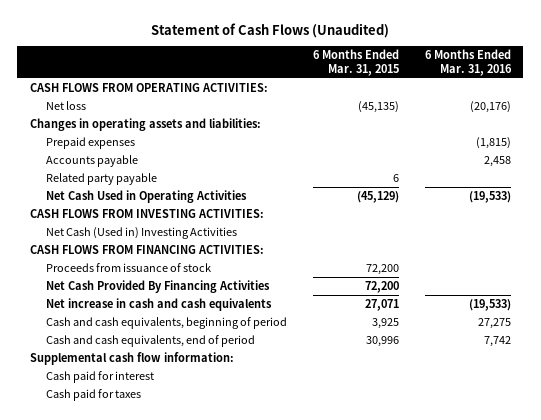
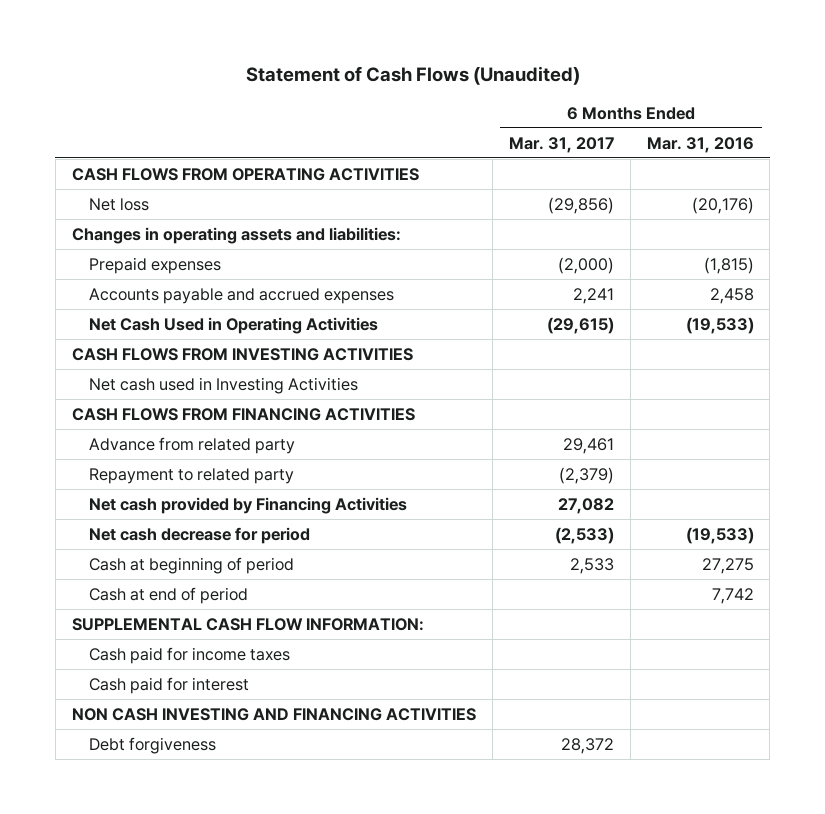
- | 6 Months Ended Mar. 31, 2015 | 6 Months Ended Mar. 31, 2016
+ | 6 Months Ended Mar. 31, 2017 | 6 Months Ended Mar. 31, 2016
- CASH FLOWS FROM OPERATING ACTIVITIES:
+ CASH FLOWS FROM OPERATING ACTIVITIES
- Accounts payable | | 2,458
- Related party payable | 6 |
+ Accounts payable and accrued expenses | 2,241 | 2,458
- CASH FLOWS FROM INVESTING ACTIVITIES:
- Net Cash (Used in) Investing Activities
- CASH FLOWS FROM FINANCING ACTIVITIES:
- Proceeds from issuance of stock | 72,200 |
- Net Cash Provided By Financing Activities | 72,200 |
- Net increase in cash and cash equivalents | 27,071 | (19,533)
- Cash and cash equivalents, beginning of period | 3,925 | 27,275
- Cash and cash equivalents, end of period | 30,996 | 7,742
- Supplemental cash flow information:
+ CASH FLOWS FROM INVESTING ACTIVITIES
+ Net cash used in Investing Activities
+ CASH FLOWS FROM FINANCING ACTIVITIES
+ Advance from related party | 29,461 |
+ Repayment to related party | (2,379) |
+ Net cash provided by Financing Activities | 27,082 |
+ Net cash decrease for period | (2,533) | (19,533)
+ Cash at beginning of period | 2,533 | 27,275
+ Cash at end of period | | 7,742
+ SUPPLEMENTAL CASH FLOW INFORMATION:
+ Cash paid for income taxes
- Cash paid for taxes
+ NON CASH INVESTING AND FINANCING ACTIVITIES
+ Debt forgiveness | 28,372 |

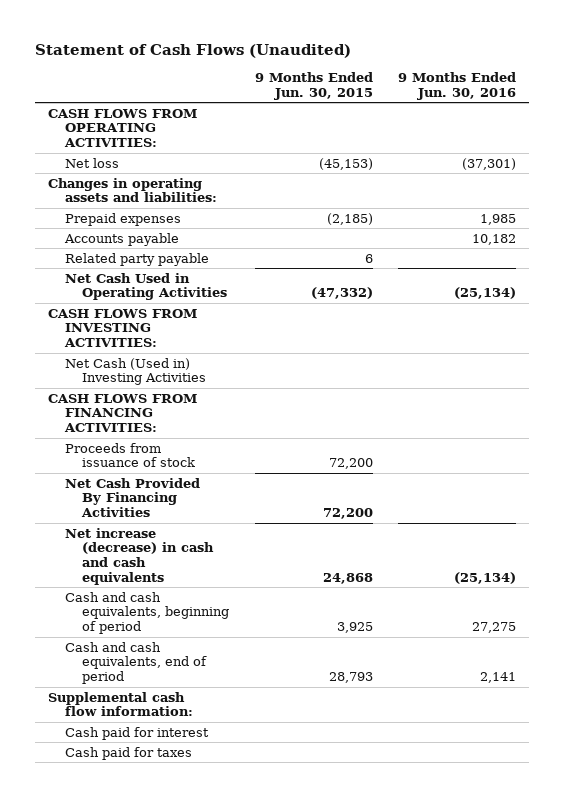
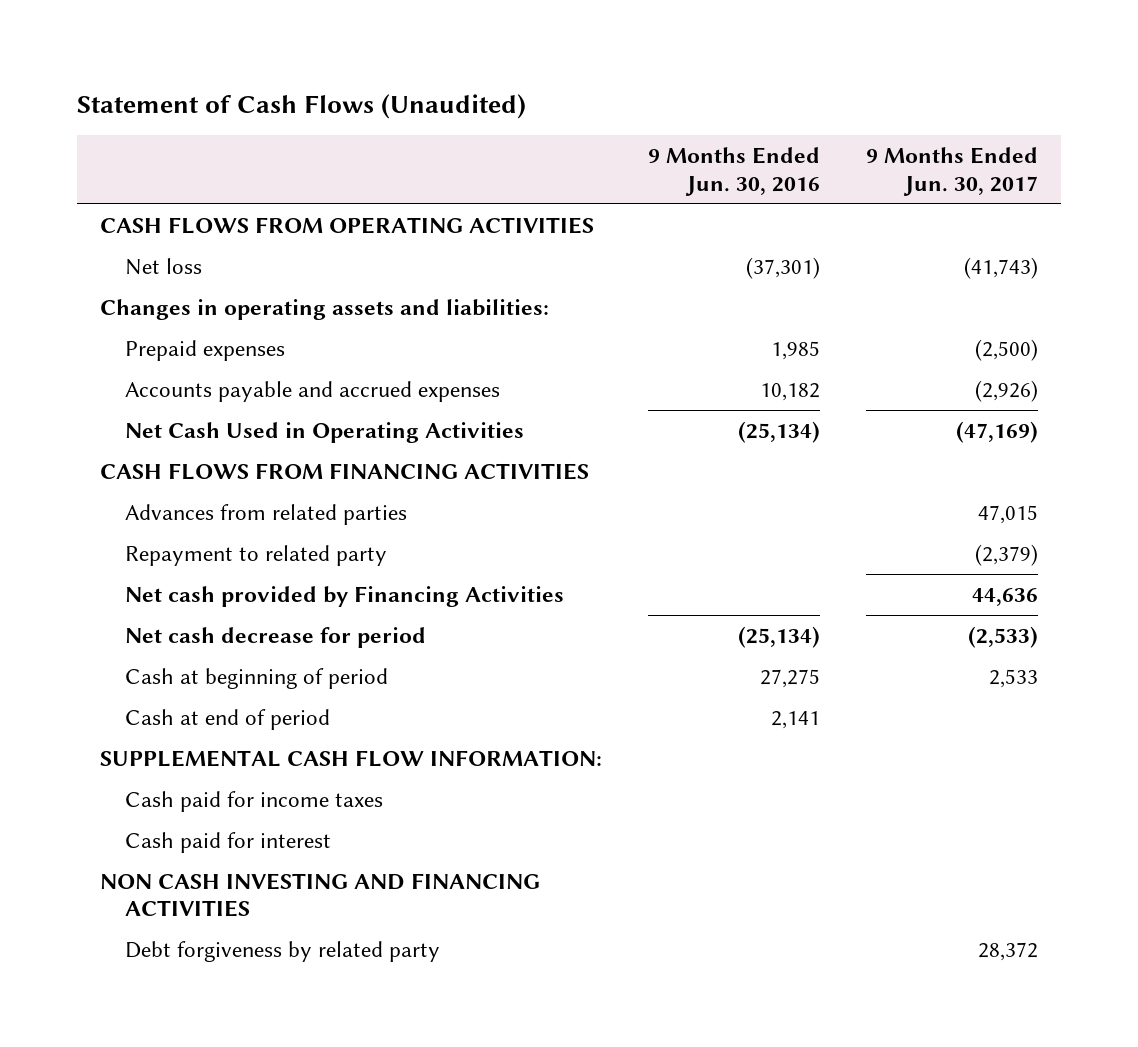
- | 9 Months Ended Jun. 30, 2015 | 9 Months Ended Jun. 30, 2016
+ | 9 Months Ended Jun. 30, 2016 | 9 Months Ended Jun. 30, 2017
- CASH FLOWS FROM OPERATING ACTIVITIES:
+ CASH FLOWS FROM OPERATING ACTIVITIES
- Accounts payable | | 10,182
- Related party payable | 6 |
+ Accounts payable and accrued expenses | 10,182 | (2,926)
- CASH FLOWS FROM INVESTING ACTIVITIES:
- Net Cash (Used in) Investing Activities
- CASH FLOWS FROM FINANCING ACTIVITIES:
- Proceeds from issuance of stock | 72,200 |
- Net Cash Provided By Financing Activities | 72,200 |
- Net increase (decrease) in cash and cash equivalents | 24,868 | (25,134)
- Cash and cash equivalents, beginning of period | 3,925 | 27,275
- Cash and cash equivalents, end of period | 28,793 | 2,141
- Supplemental cash flow information:
+ CASH FLOWS FROM FINANCING ACTIVITIES
+ Advances from related parties | | 47,015
+ Repayment to related party | | (2,379)
+ Net cash provided by Financing Activities | | 44,636
+ Net cash decrease for period | (25,134) | (2,533)
+ Cash at beginning of period | 27,275 | 2,533
+ Cash at end of period | 2,141 |
+ SUPPLEMENTAL CASH FLOW INFORMATION:
+ Cash paid for income taxes
- Cash paid for taxes
+ NON CASH INVESTING AND FINANCING ACTIVITIES
+ Debt forgiveness by related party | | 28,372

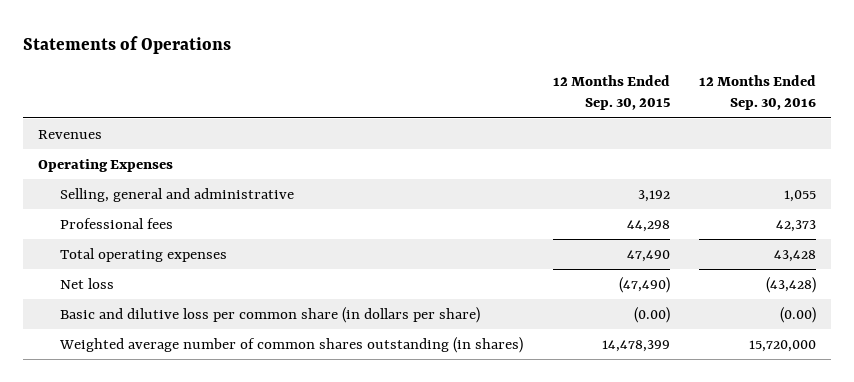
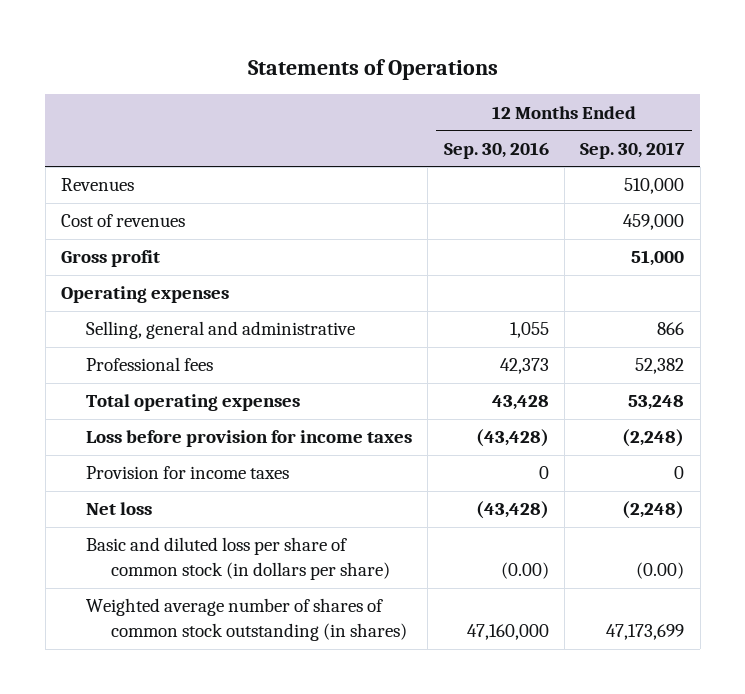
- | 12 Months Ended Sep. 30, 2015 | 12 Months Ended Sep. 30, 2016
+ | 12 Months Ended Sep. 30, 2016 | 12 Months Ended Sep. 30, 2017
- Operating Expenses
+ Cost of revenues | | 459,000
+ Gross profit | | 51,000
+ Operating expenses
+ Loss before provision for income taxes | (43,428) | (2,248)
+ Provision for income taxes | 0 | 0
- Basic and dilutive loss per common share (in dollars per share) | (0.00) | (0.00)
- Weighted average number of common shares outstanding (in shares) | 14,478,399 | 15,720,000
+ Basic and diluted loss per share of common stock (in dollars per share) | (0.00) | (0.00)
+ Weighted average number of shares of common stock outstanding (in shares) | 47,160,000 | 47,173,699

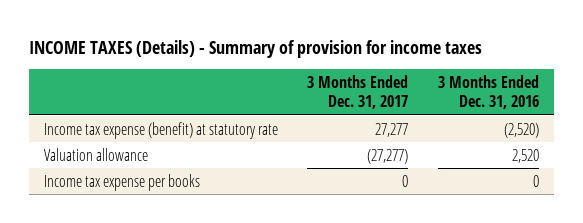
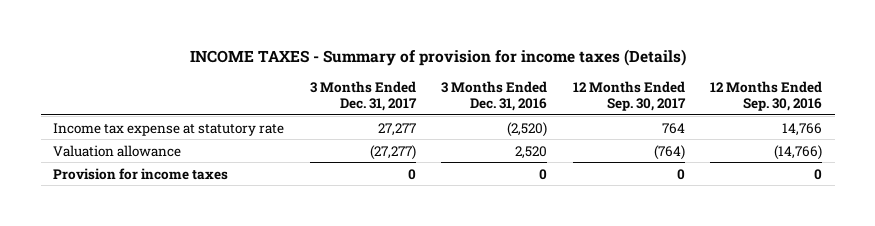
- INCOME TAXES (Details) - Summary of provision for income taxes
+ INCOME TAXES - Summary of provision for income taxes (Details)
- | 3 Months Ended Dec. 31, 2017 | 3 Months Ended Dec. 31, 2016
+ | 3 Months Ended Dec. 31, 2017 | 3 Months Ended Dec. 31, 2016 | 12 Months Ended Sep. 30, 2017 | 12 Months Ended Sep. 30, 2016
- Income tax expense (benefit) at statutory rate | 27,277 | (2,520)
+ Income tax expense at statutory rate | 27,277 | (2,520) | 764 | 14,766
- Income tax expense per books | 0 | 0
+ Provision for income taxes | 0 | 0 | 0 | 0

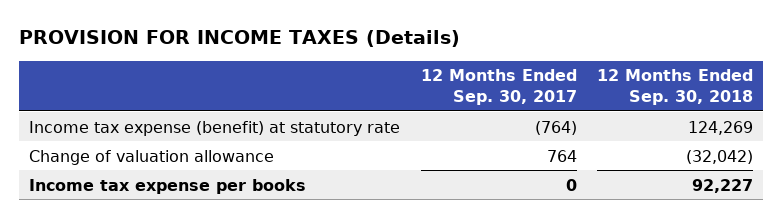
- INCOME TAXES - Summary of provision for income taxes (Details)
+ PROVISION FOR INCOME TAXES (Details)
- | 3 Months Ended Dec. 31, 2017 | 3 Months Ended Dec. 31, 2016 | 12 Months Ended Sep. 30, 2017 | 12 Months Ended Sep. 30, 2016
+ | 12 Months Ended Sep. 30, 2017 | 12 Months Ended Sep. 30, 2018
- Income tax expense at statutory rate | 27,277 | (2,520) | 764 | 14,766
- Valuation allowance | (27,277) | 2,520 | (764) | (14,766)
- Provision for income taxes | 0 | 0 | 0 | 0
+ Income tax expense (benefit) at statutory rate | (764) | 124,269
+ Change of valuation allowance | 764 | (32,042)
+ Income tax expense per books | 0 | 92,227

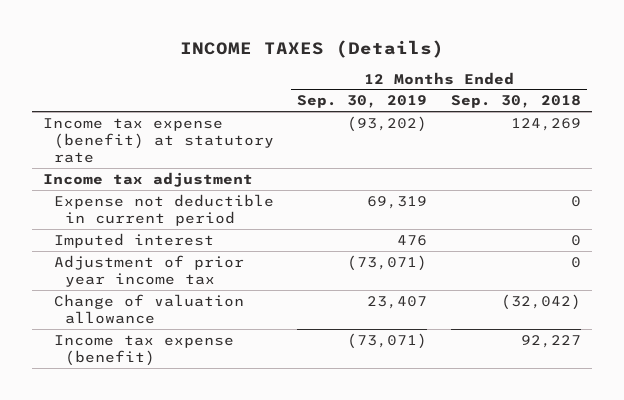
- PROVISION FOR INCOME TAXES (Details)
+ INCOME TAXES (Details)
- | 12 Months Ended Sep. 30, 2017 | 12 Months Ended Sep. 30, 2018
+ | 12 Months Ended Sep. 30, 2019 | 12 Months Ended Sep. 30, 2018
+ Income tax adjustment
+ Expense not deductible in current period | 69,319 | 0
+ Imputed interest | 476 | 0
+ Adjustment of prior year income tax | (73,071) | 0
- Income tax expense per books | 0 | 92,227
+ Income tax expense (benefit) | (73,071) | 92,227

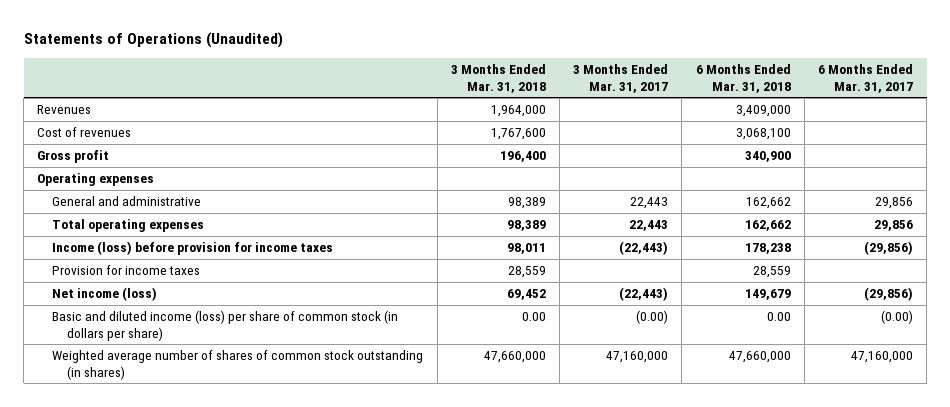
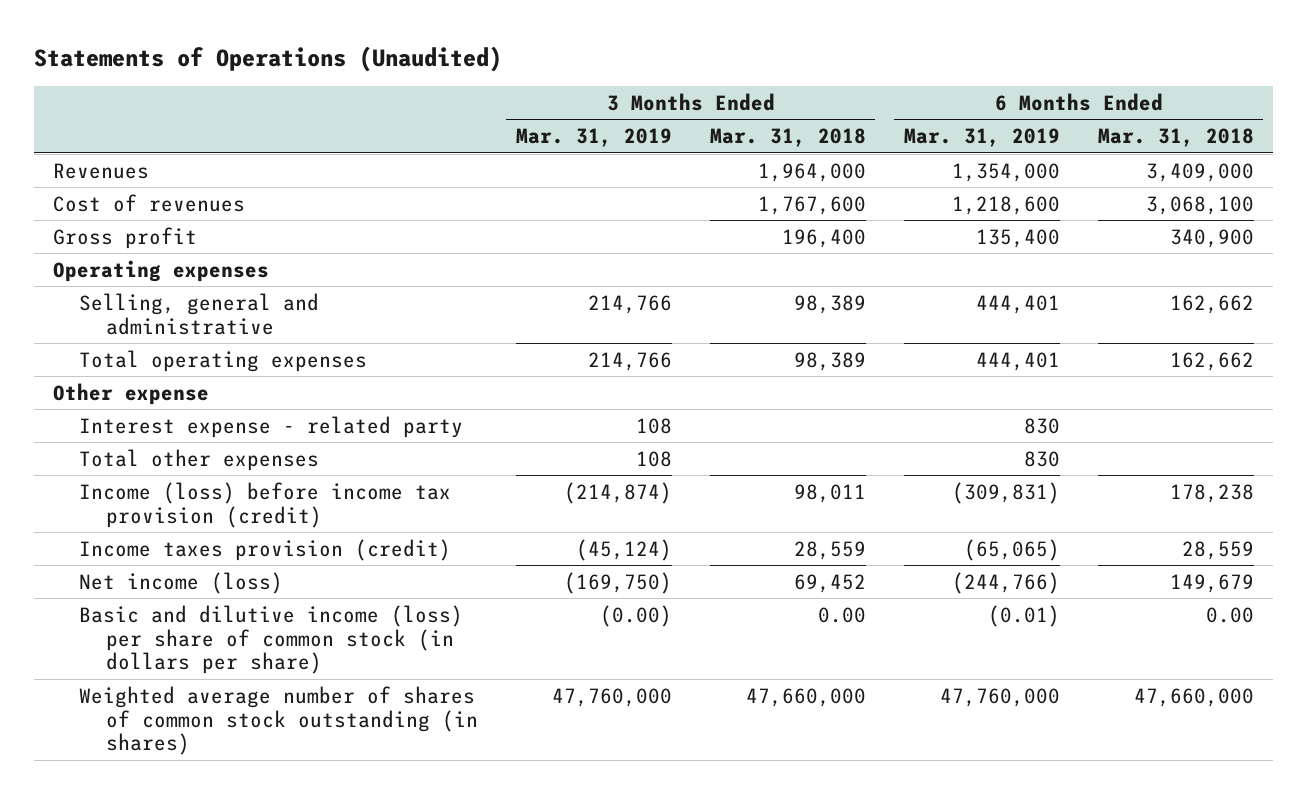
- | 3 Months Ended Mar. 31, 2018 | 3 Months Ended Mar. 31, 2017 | 6 Months Ended Mar. 31, 2018 | 6 Months Ended Mar. 31, 2017
+ | 3 Months Ended Mar. 31, 2019 | 3 Months Ended Mar. 31, 2018 | 6 Months Ended Mar. 31, 2019 | 6 Months Ended Mar. 31, 2018
- General and administrative | 98,389 | 22,443 | 162,662 | 29,856
+ Selling, general and administrative | 214,766 | 98,389 | 444,401 | 162,662
- Income (loss) before provision for income taxes | 98,011 | (22,443) | 178,238 | (29,856)
- Provision for income taxes | 28,559 | | 28,559 |
+ Other expense
+ Interest expense - related party | 108 | | 830 |
+ Total other expenses | 108 | | 830 |
+ Income (loss) before income tax provision (credit) | (214,874) | 98,011 | (309,831) | 178,238
+ Income taxes provision (credit) | (45,124) | 28,559 | (65,065) | 28,559
- Basic and diluted income (loss) per share of common stock (in dollars per share) | 0.00 | (0.00) | 0.00 | (0.00)
+ Basic and dilutive income (loss) per share of common stock (in dollars per share) | (0.00) | 0.00 | (0.01) | 0.00

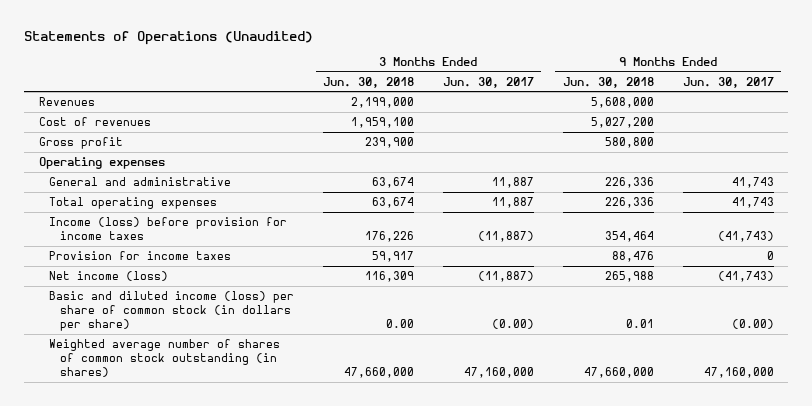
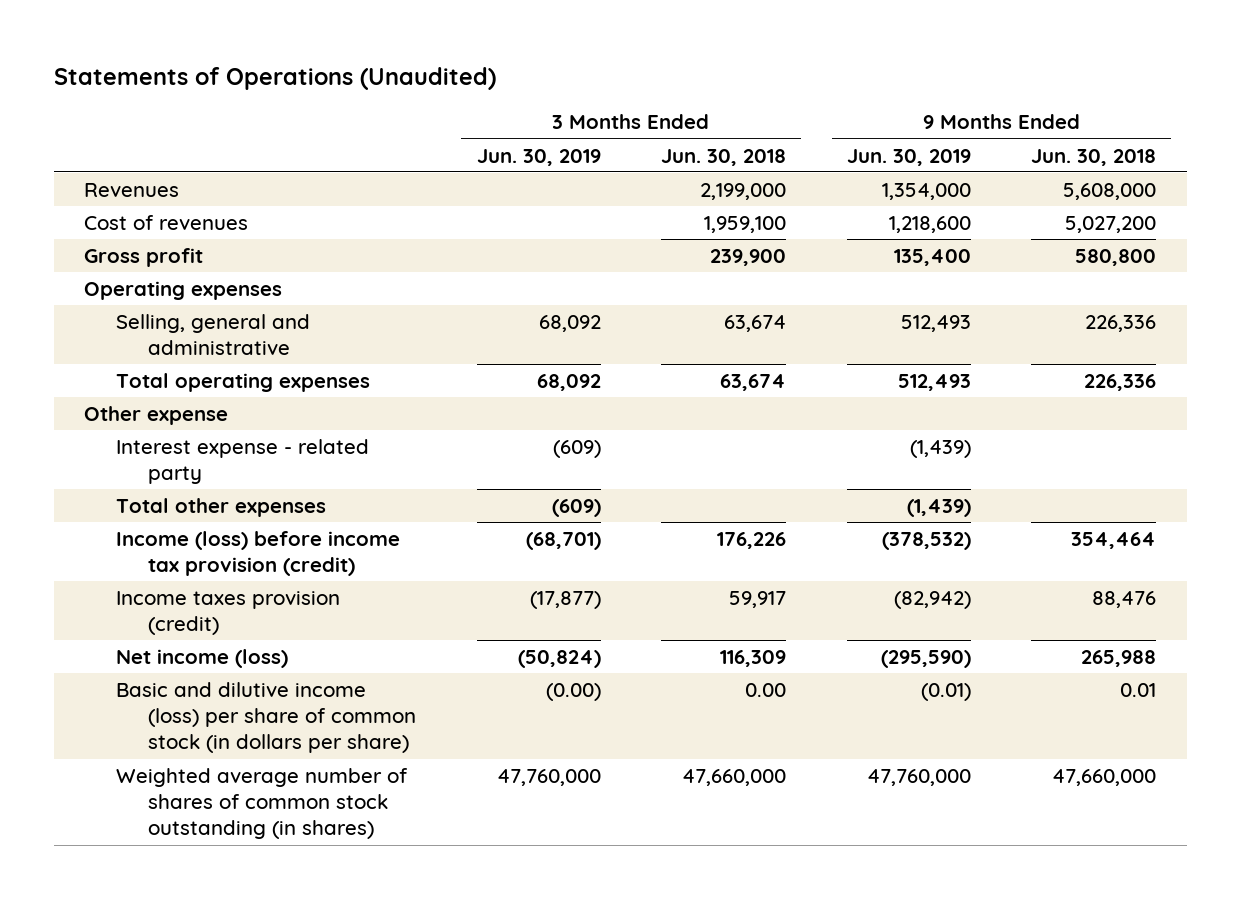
- | 3 Months Ended Jun. 30, 2018 | 3 Months Ended Jun. 30, 2017 | 9 Months Ended Jun. 30, 2018 | 9 Months Ended Jun. 30, 2017
+ | 3 Months Ended Jun. 30, 2019 | 3 Months Ended Jun. 30, 2018 | 9 Months Ended Jun. 30, 2019 | 9 Months Ended Jun. 30, 2018
- General and administrative | 63,674 | 11,887 | 226,336 | 41,743
+ Selling, general and administrative | 68,092 | 63,674 | 512,493 | 226,336
- Income (loss) before provision for income taxes | 176,226 | (11,887) | 354,464 | (41,743)
- Provision for income taxes | 59,917 | | 88,476 | 0
+ Other expense
+ Interest expense - related party | (609) | | (1,439) |
+ Total other expenses | (609) | | (1,439) |
+ Income (loss) before income tax provision (credit) | (68,701) | 176,226 | (378,532) | 354,464
+ Income taxes provision (credit) | (17,877) | 59,917 | (82,942) | 88,476
- Basic and diluted income (loss) per share of common stock (in dollars per share) | 0.00 | (0.00) | 0.01 | (0.00)
+ Basic and dilutive income (loss) per share of common stock (in dollars per share) | (0.00) | 0.00 | (0.01) | 0.01

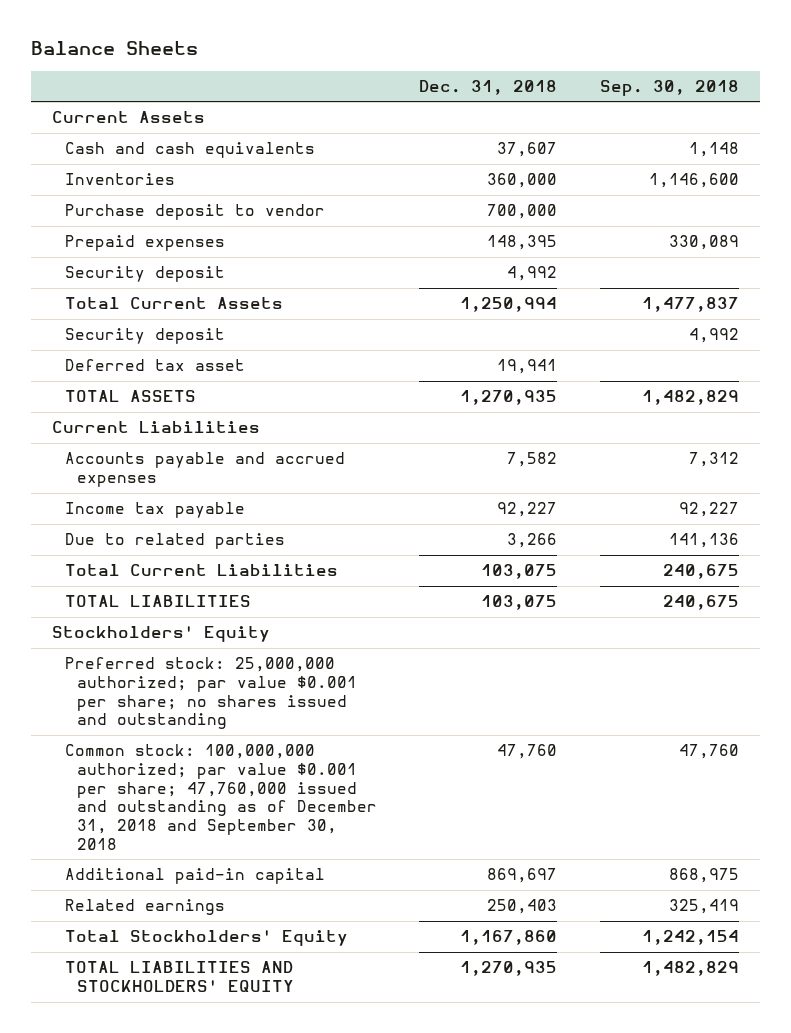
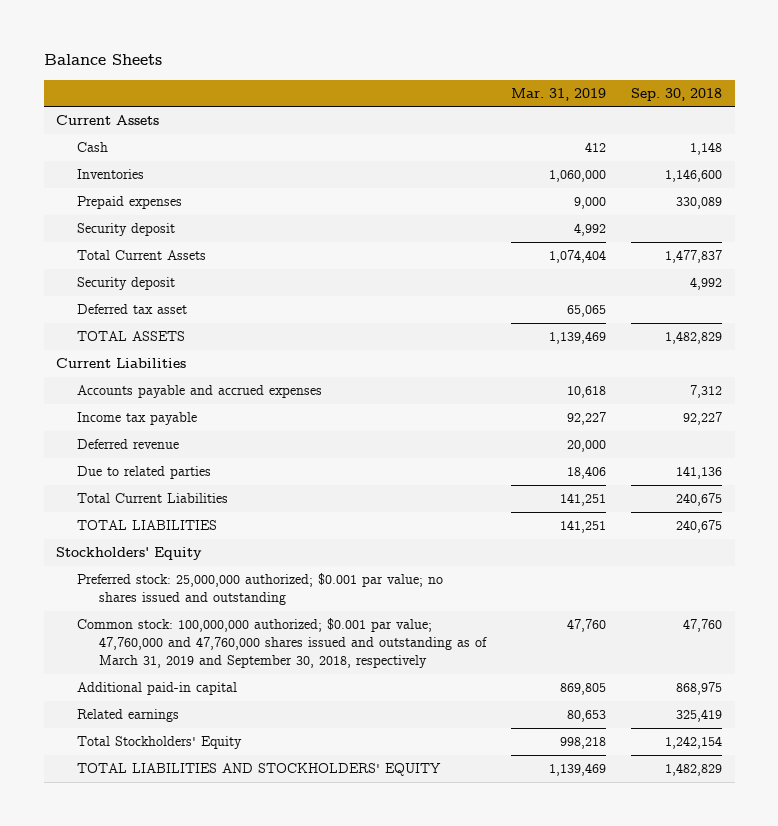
- | Dec. 31, 2018 | Sep. 30, 2018
+ | Mar. 31, 2019 | Sep. 30, 2018
- Cash and cash equivalents | 37,607 | 1,148
+ Cash | 412 | 1,148
- Purchase deposit to vendor | 700,000 |
+ Deferred revenue | 20,000 |
- Preferred stock: 25,000,000 authorized; par value $0.001 per share; no shares issued and outstanding
- Common stock: 100,000,000 authorized; par value $0.001 per share; 47,760,000 issued and outstanding as of December 31, 2018 and September 30, 2018 | 47,760 | 47,760
+ Preferred stock: 25,000,000 authorized; $0.001 par value; no shares issued and outstanding
+ Common stock: 100,000,000 authorized; $0.001 par value; 47,760,000 and 47,760,000 shares issued and outstanding as of March 31, 2019 and September 30, 2018, respectively | 47,760 | 47,760

